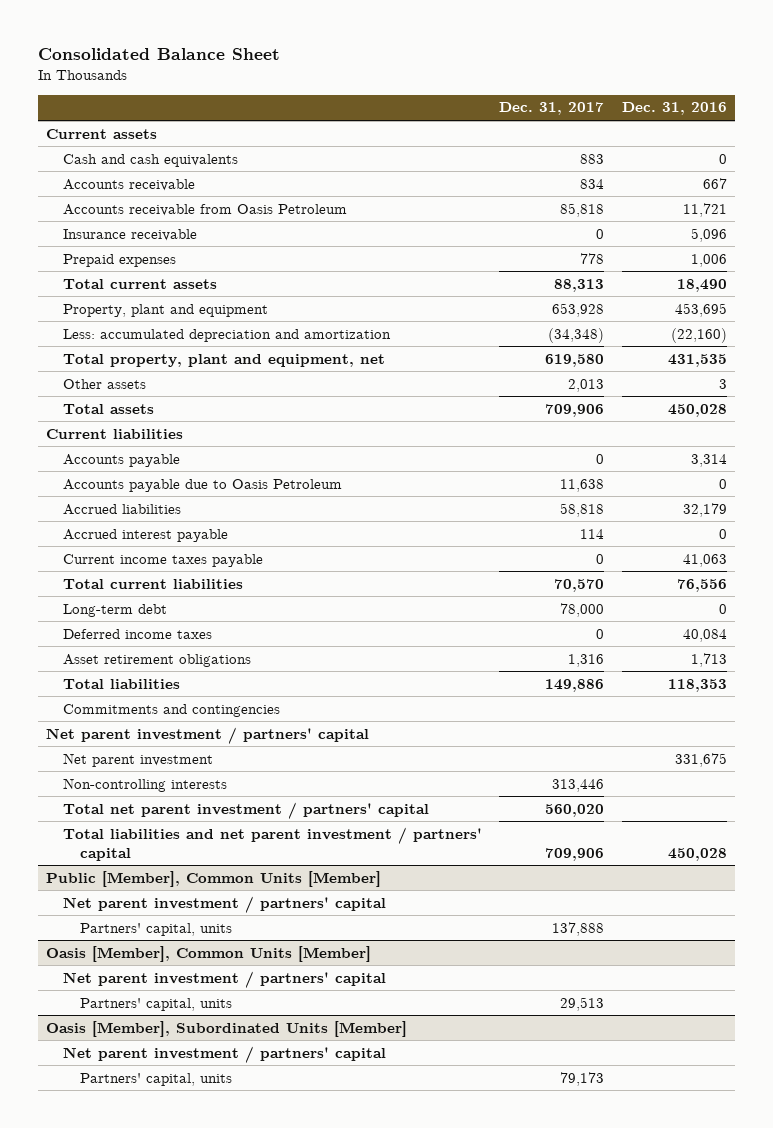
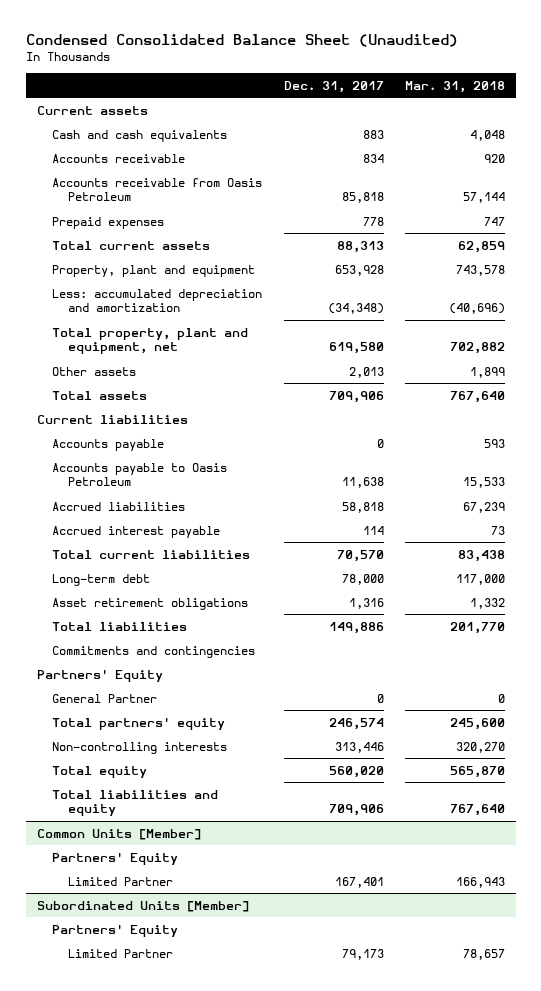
- Consolidated Balance Sheet
+ Condensed Consolidated Balance Sheet (Unaudited)
- | Dec. 31, 2017 | Dec. 31, 2016
+ | Dec. 31, 2017 | Mar. 31, 2018
- Insurance receivable | 0 | 5,096
- Accounts payable due to Oasis Petroleum | 11,638 | 0
+ Accounts payable to Oasis Petroleum | 11,638 | 15,533
- Current income taxes payable | 0 | 41,063
- Deferred income taxes | 0 | 40,084
- Net parent investment / partners' capital
- Net parent investment | | 331,675
+ Partners' Equity
+ General Partner | 0 | 0
+ Total partners' equity | 246,574 | 245,600
- Total net parent investment / partners' capital | 560,020 |
- Total liabilities and net parent investment / partners' capital | 709,906 | 450,028
- Public [Member], Common Units [Member]
- Net parent investment / partners' capital
- Partners' capital, units | 137,888 |
- Oasis [Member], Common Units [Member]
- Net parent investment / partners' capital
- Partners' capital, units | 29,513 |
- Oasis [Member], Subordinated Units [Member]
- Net parent investment / partners' capital
- Partners' capital, units | 79,173 |
+ Total equity | 560,020 | 565,870
+ Total liabilities and equity | 709,906 | 767,640
+ Common Units [Member]
+ Partners' Equity
+ Limited Partner | 167,401 | 166,943
+ Subordinated Units [Member]
+ Partners' Equity
+ Limited Partner | 79,173 | 78,657

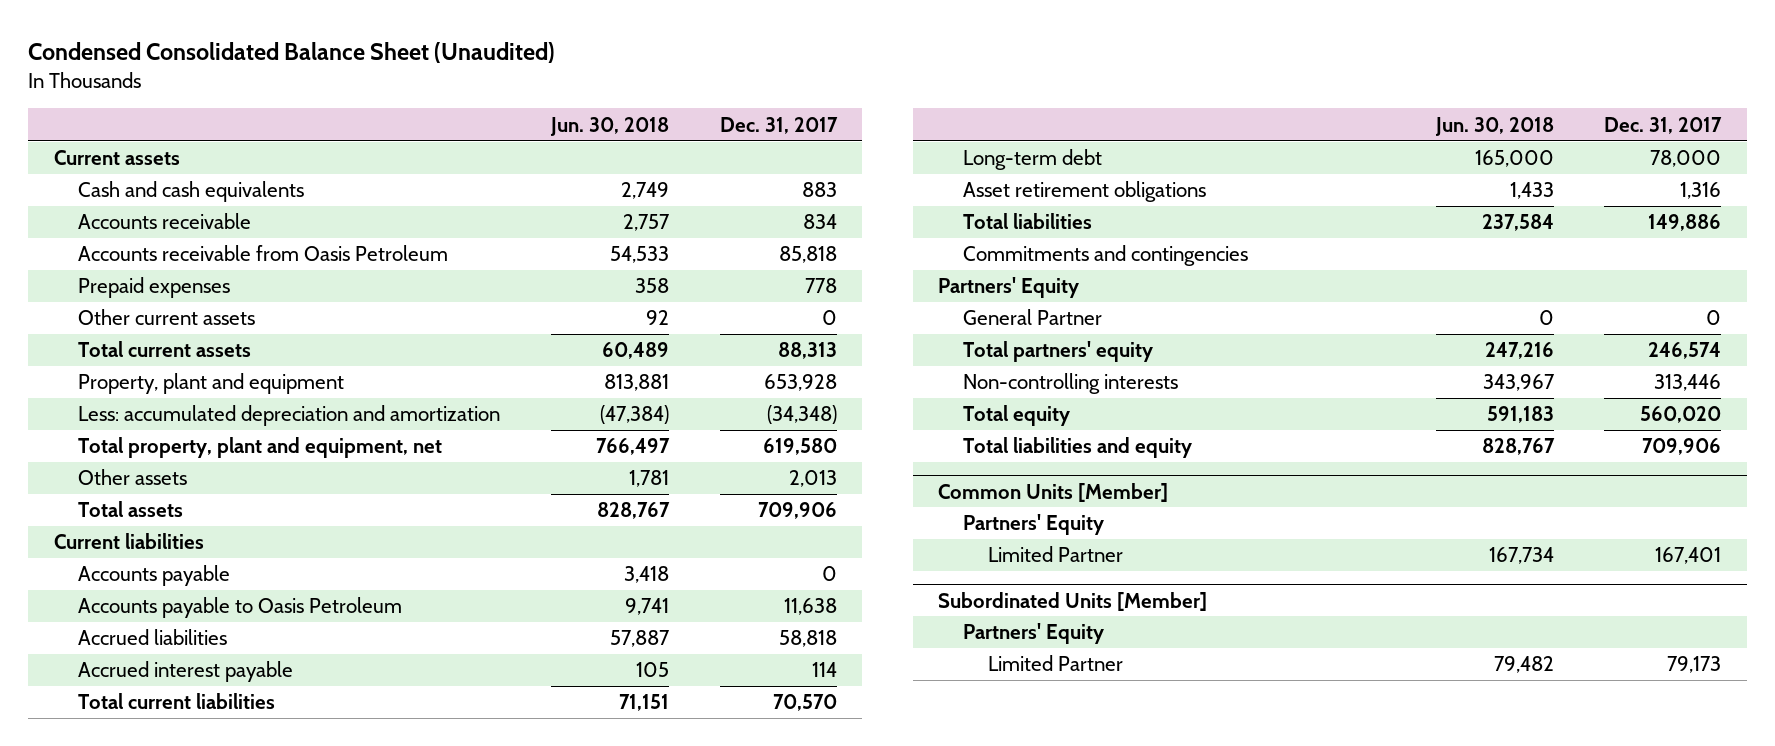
- | Dec. 31, 2017 | Mar. 31, 2018
+ | Jun. 30, 2018 | Dec. 31, 2017
+ Other current assets | 92 | 0

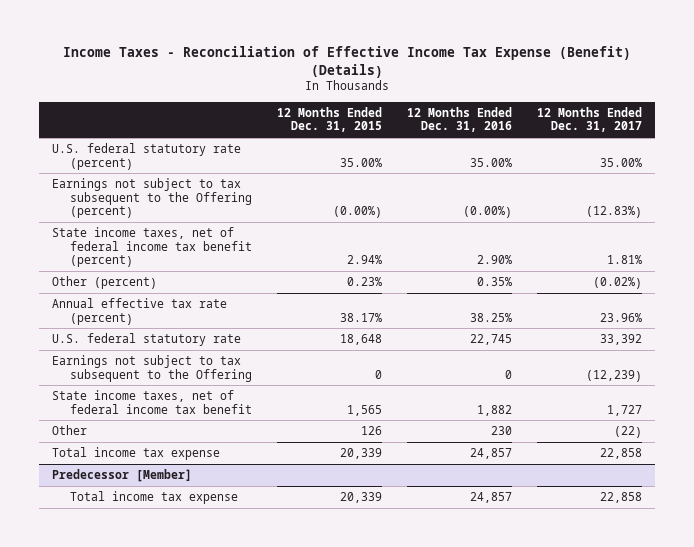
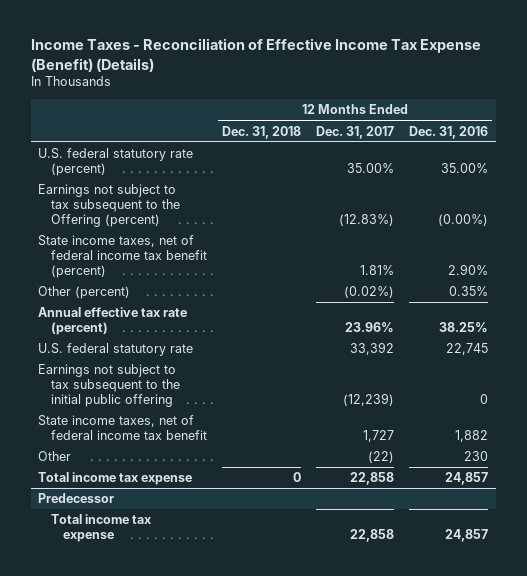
- | 12 Months Ended Dec. 31, 2015 | 12 Months Ended Dec. 31, 2016 | 12 Months Ended Dec. 31, 2017
+ | 12 Months Ended Dec. 31, 2018 | 12 Months Ended Dec. 31, 2017 | 12 Months Ended Dec. 31, 2016
- Earnings not subject to tax subsequent to the Offering | 0 | 0 | (12,239)
+ Earnings not subject to tax subsequent to the initial public offering | | (12,239) | 0
- Predecessor [Member]
+ Predecessor

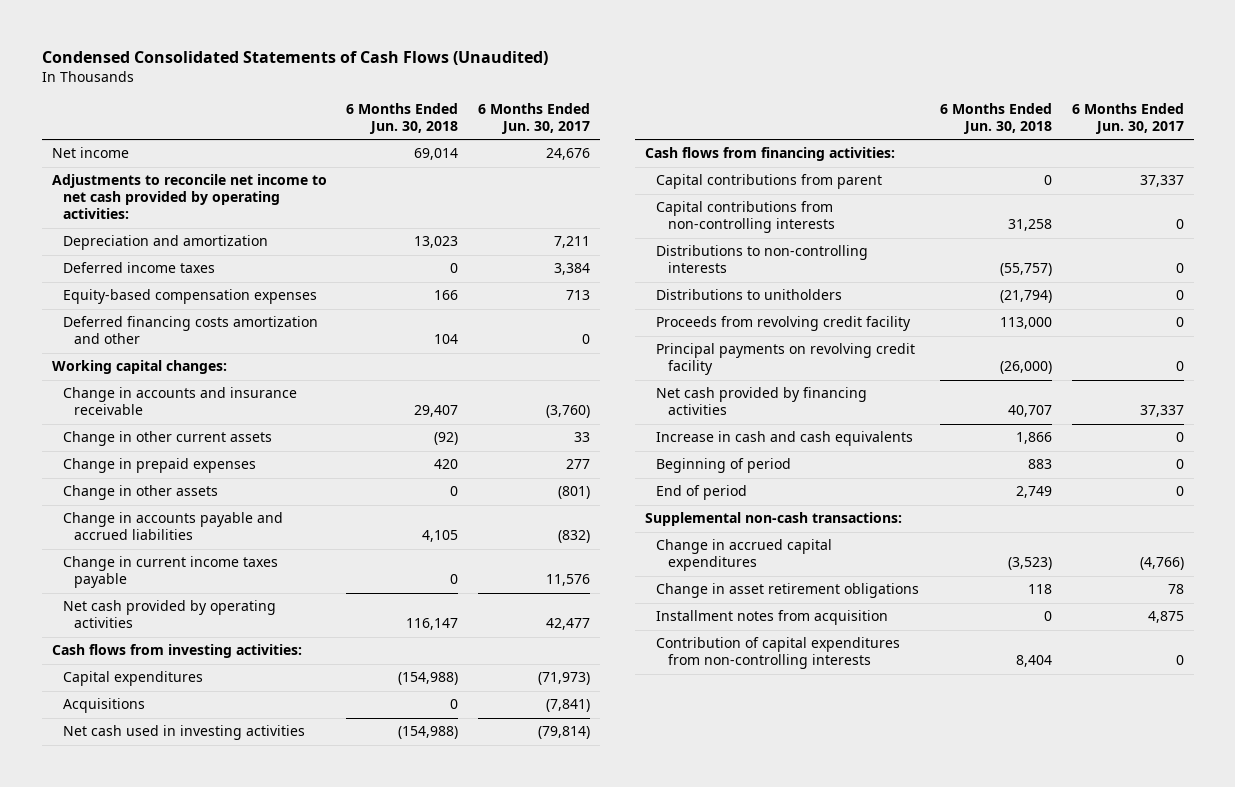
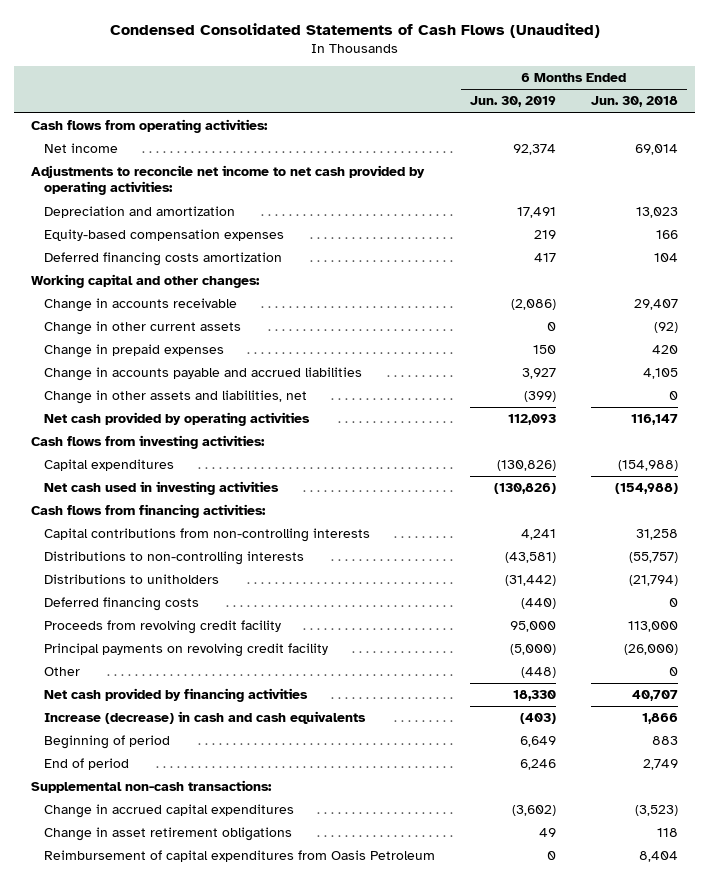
- | 6 Months Ended Jun. 30, 2018 | 6 Months Ended Jun. 30, 2017
+ | 6 Months Ended Jun. 30, 2019 | 6 Months Ended Jun. 30, 2018
+ Cash flows from operating activities:
- Deferred income taxes | 0 | 3,384
- Deferred financing costs amortization and other | 104 | 0
- Working capital changes:
- Change in accounts and insurance receivable | 29,407 | (3,760)
+ Deferred financing costs amortization | 417 | 104
+ Working capital and other changes:
+ Change in accounts receivable | (2,086) | 29,407
- Change in other assets | 0 | (801)
- Change in current income taxes payable | 0 | 11,576
+ Change in other assets and liabilities, net | (399) | 0
- Acquisitions | 0 | (7,841)
- Capital contributions from parent | 0 | 37,337
+ Deferred financing costs | (440) | 0
+ Other | (448) | 0
- Increase in cash and cash equivalents | 1,866 | 0
+ Increase (decrease) in cash and cash equivalents | (403) | 1,866
- Installment notes from acquisition | 0 | 4,875
- Contribution of capital expenditures from non-controlling interests | 8,404 | 0
+ Reimbursement of capital expenditures from Oasis Petroleum | 0 | 8,404

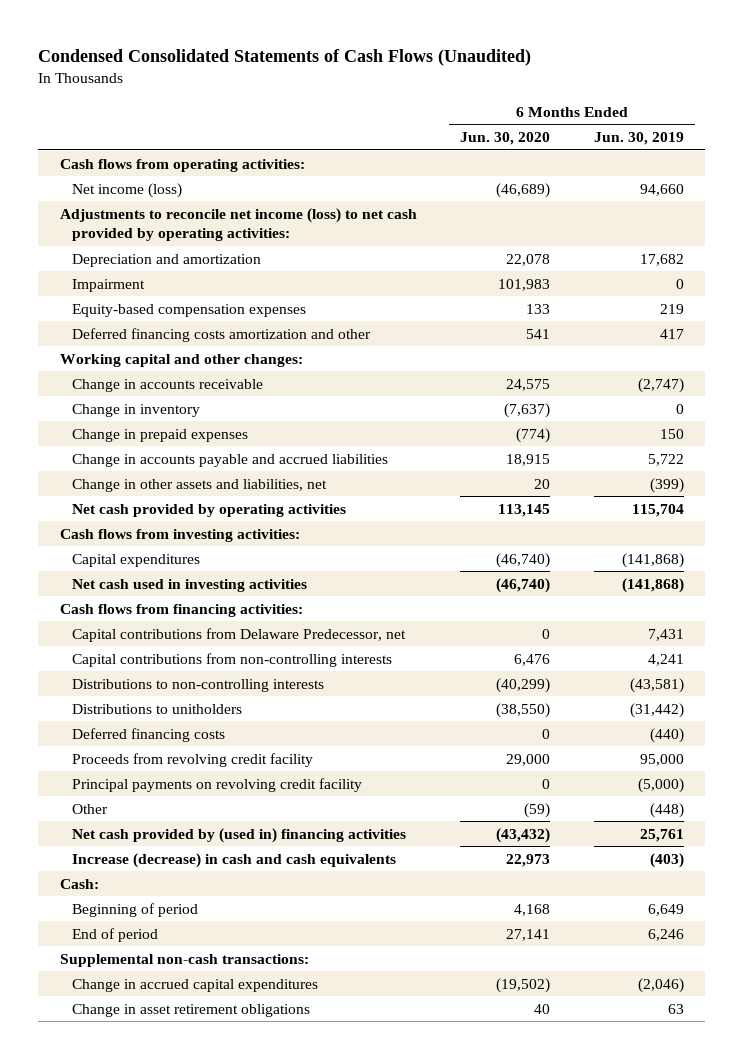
- | 6 Months Ended Jun. 30, 2019 | 6 Months Ended Jun. 30, 2018
+ | 6 Months Ended Jun. 30, 2020 | 6 Months Ended Jun. 30, 2019
- Net income | 92,374 | 69,014
- Adjustments to reconcile net income to net cash provided by operating activities:
- Depreciation and amortization | 17,491 | 13,023
+ Net income (loss) | (46,689) | 94,660
+ Adjustments to reconcile net income (loss) to net cash provided by operating activities:
+ Depreciation and amortization | 22,078 | 17,682
+ Impairment | 101,983 | 0
- Deferred financing costs amortization | 417 | 104
+ Deferred financing costs amortization and other | 541 | 417
- Change in accounts receivable | (2,086) | 29,407
- Change in other current assets | 0 | (92)
+ Change in accounts receivable | 24,575 | (2,747)
+ Change in inventory | (7,637) | 0
- Change in accounts payable and accrued liabilities | 3,927 | 4,105
+ Change in accounts payable and accrued liabilities | 18,915 | 5,722
- Net cash provided by operating activities | 112,093 | 116,147
+ Net cash provided by operating activities | 113,145 | 115,704
- Capital expenditures | (130,826) | (154,988)
- Net cash used in investing activities | (130,826) | (154,988)
+ Capital expenditures | (46,740) | (141,868)
+ Net cash used in investing activities | (46,740) | (141,868)
+ Capital contributions from Delaware Predecessor, net | 0 | 7,431
- Net cash provided by financing activities | 18,330 | 40,707
+ Net cash provided by (used in) financing activities | (43,432) | 25,761
+ Cash:
- Change in accrued capital expenditures | (3,602) | (3,523)
- Change in asset retirement obligations | 49 | 118
- Reimbursement of capital expenditures from Oasis Petroleum | 0 | 8,404
+ Change in accrued capital expenditures | (19,502) | (2,046)
+ Change in asset retirement obligations | 40 | 63

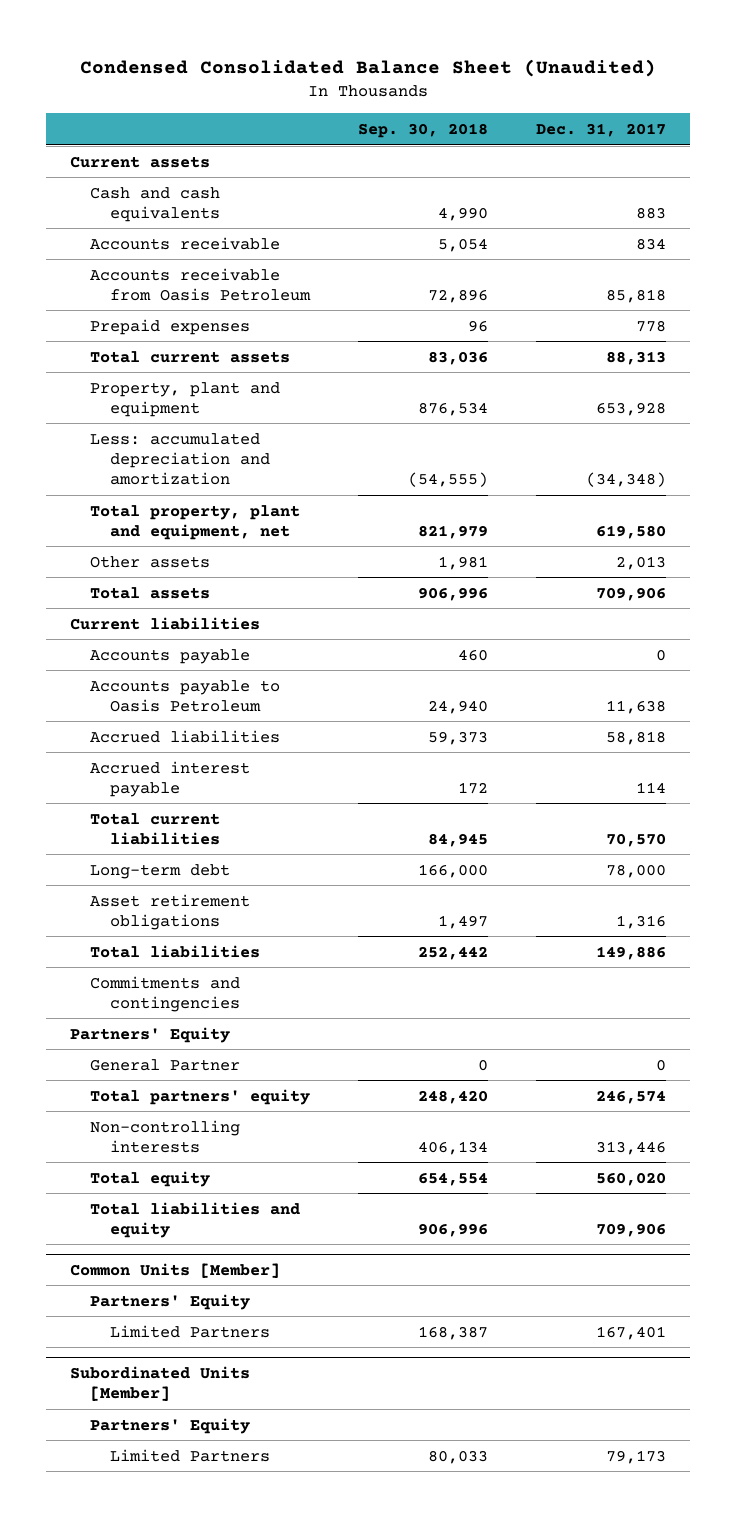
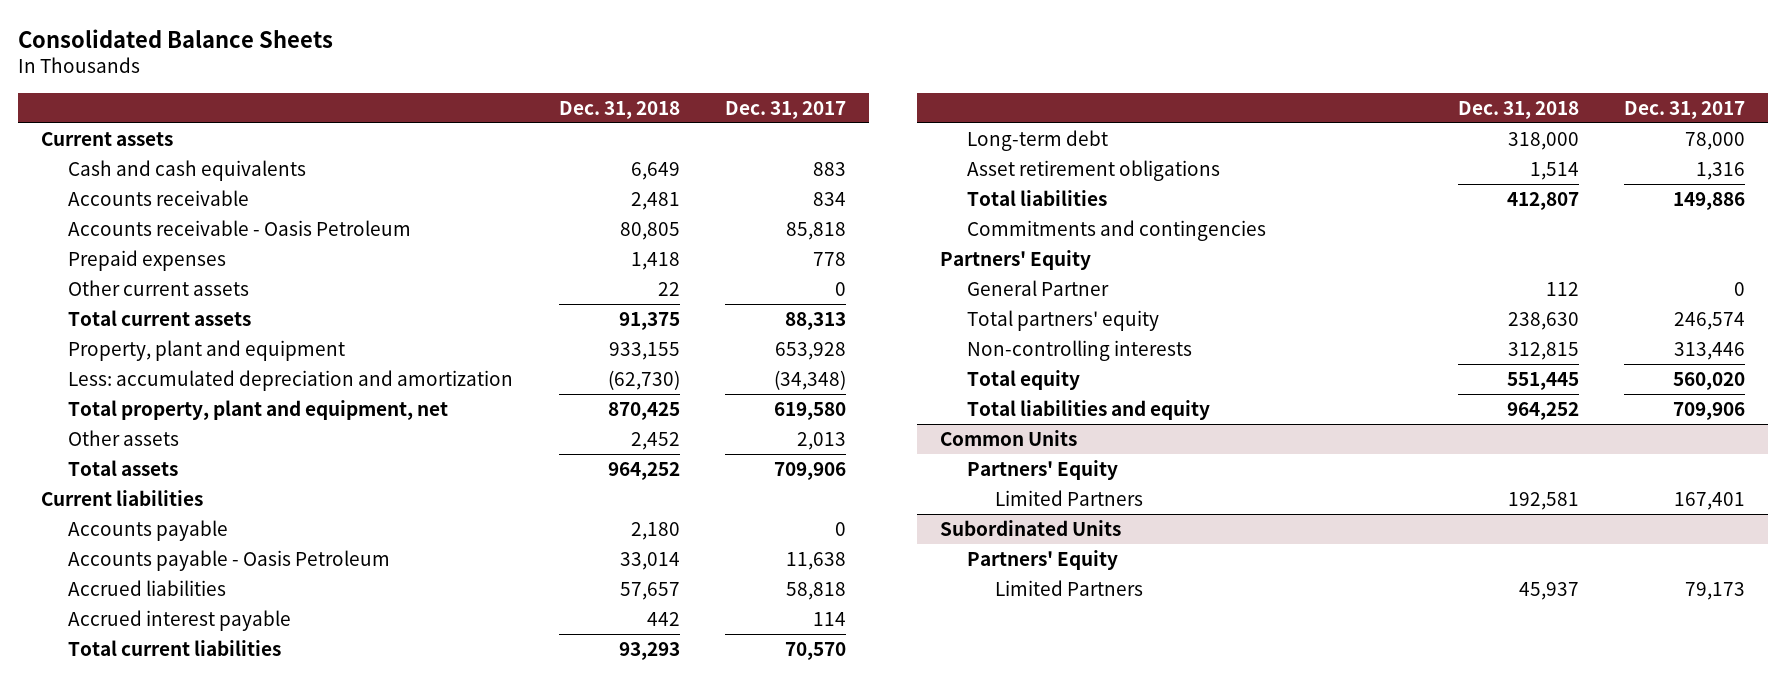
- Condensed Consolidated Balance Sheet (Unaudited)
+ Consolidated Balance Sheets
- | Sep. 30, 2018 | Dec. 31, 2017
+ | Dec. 31, 2018 | Dec. 31, 2017
- Accounts receivable from Oasis Petroleum | 72,896 | 85,818
+ Accounts receivable - Oasis Petroleum | 80,805 | 85,818
+ Other current assets | 22 | 0
- Accounts payable to Oasis Petroleum | 24,940 | 11,638
+ Accounts payable - Oasis Petroleum | 33,014 | 11,638
- Common Units [Member]
+ Common Units
- Subordinated Units [Member]
+ Subordinated Units

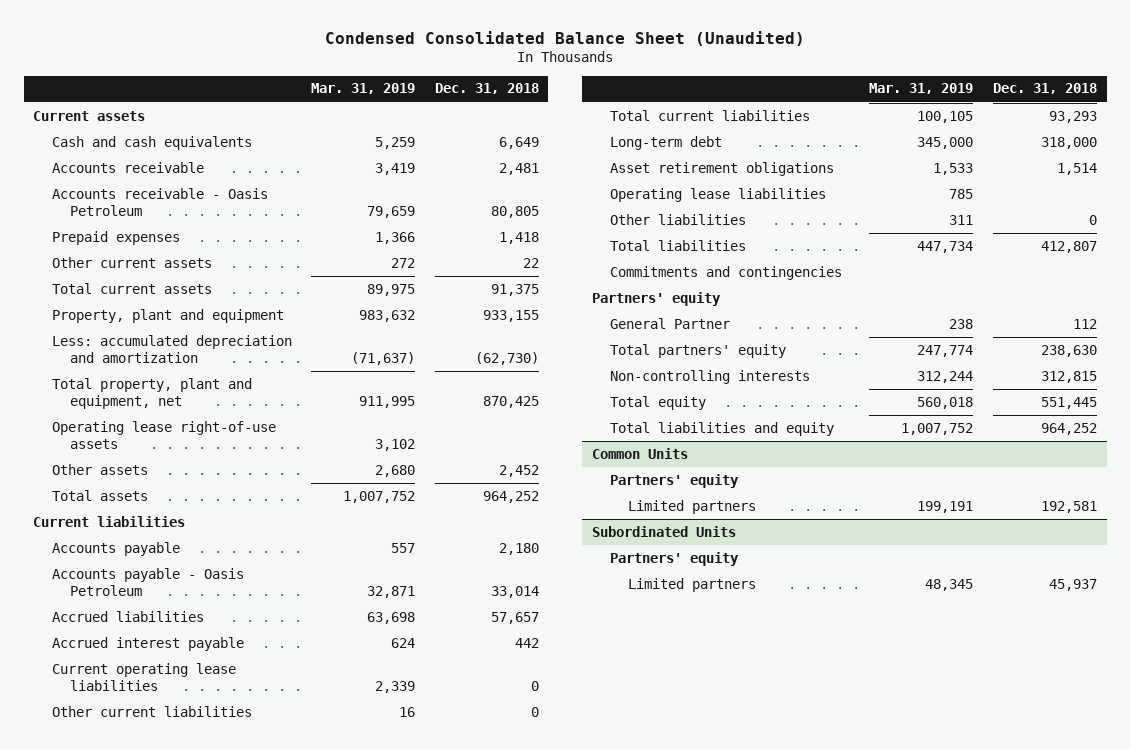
- Consolidated Balance Sheets
+ Condensed Consolidated Balance Sheet (Unaudited)
- | Dec. 31, 2018 | Dec. 31, 2017
+ | Mar. 31, 2019 | Dec. 31, 2018
+ Operating lease right-of-use assets | 3,102 |
+ Current operating lease liabilities | 2,339 | 0
+ Other current liabilities | 16 | 0
+ Operating lease liabilities | 785 |
+ Other liabilities | 311 | 0
- Partners' Equity
+ Partners' equity
@ Common Units
- Partners' Equity
- Limited Partners | 192,581 | 167,401
+ Partners' equity
+ Limited partners | 199,191 | 192,581
@ Subordinated Units
- Partners' Equity
- Limited Partners | 45,937 | 79,173
+ Partners' equity
+ Limited partners | 48,345 | 45,937

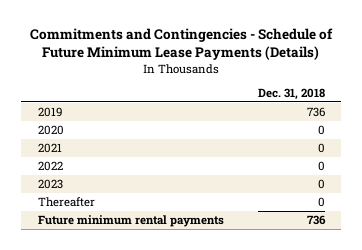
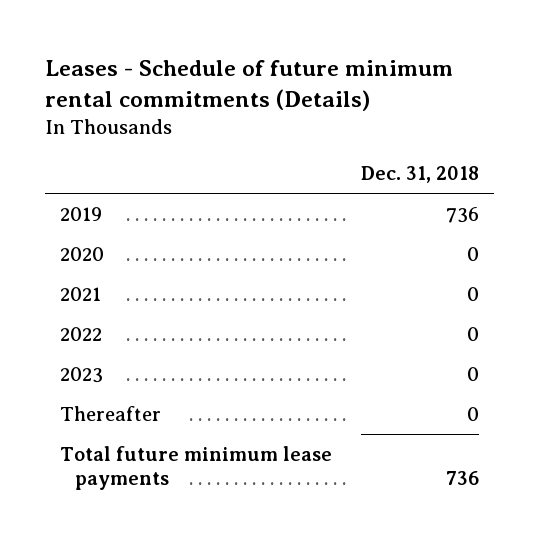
- Commitments and Contingencies - Schedule of Future Minimum Lease Payments (Details)
+ Leases - Schedule of future minimum rental commitments (Details)
- Future minimum rental payments | 736
+ Total future minimum lease payments | 736

